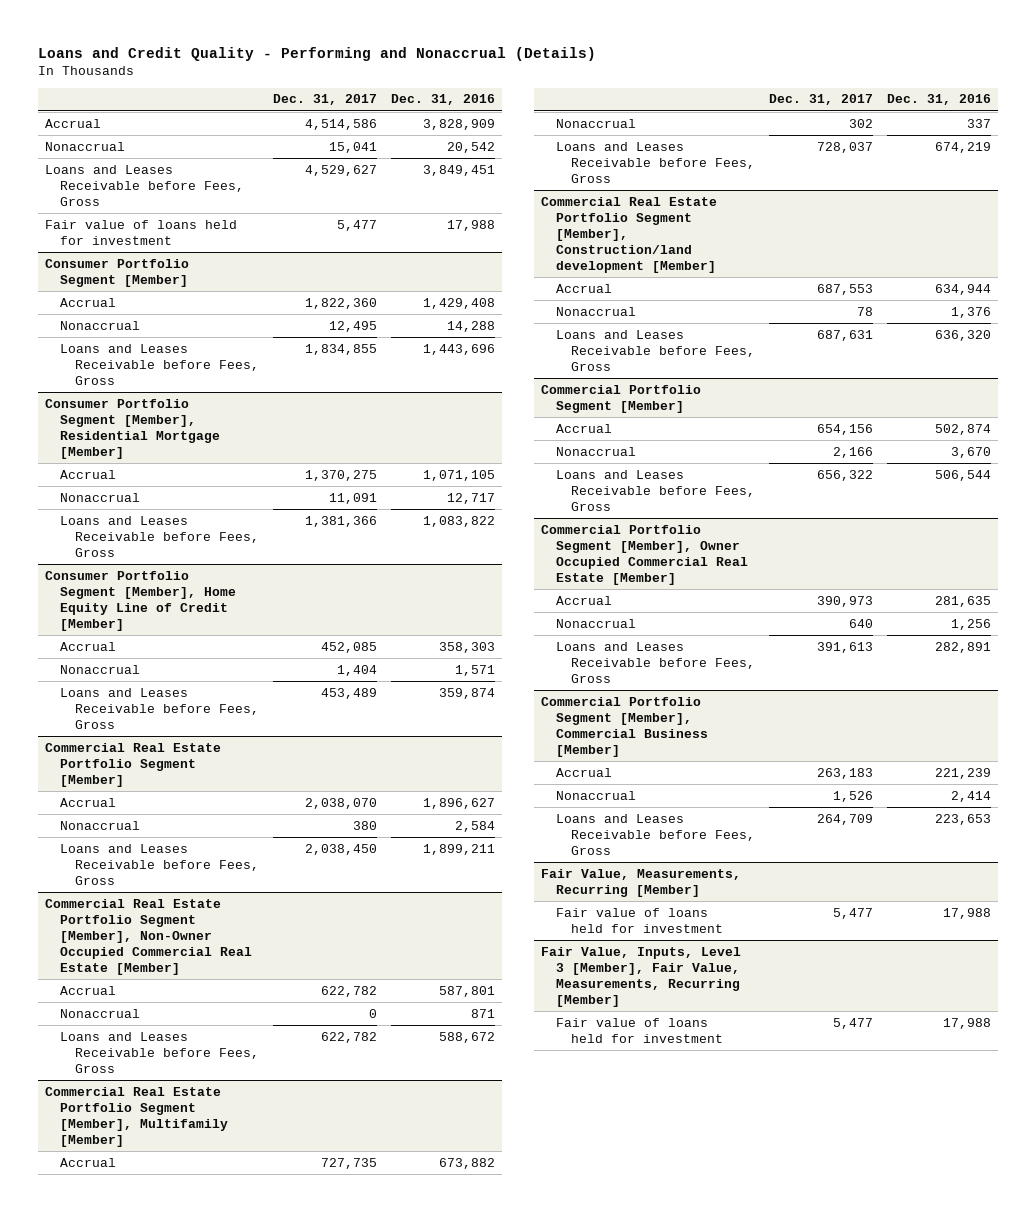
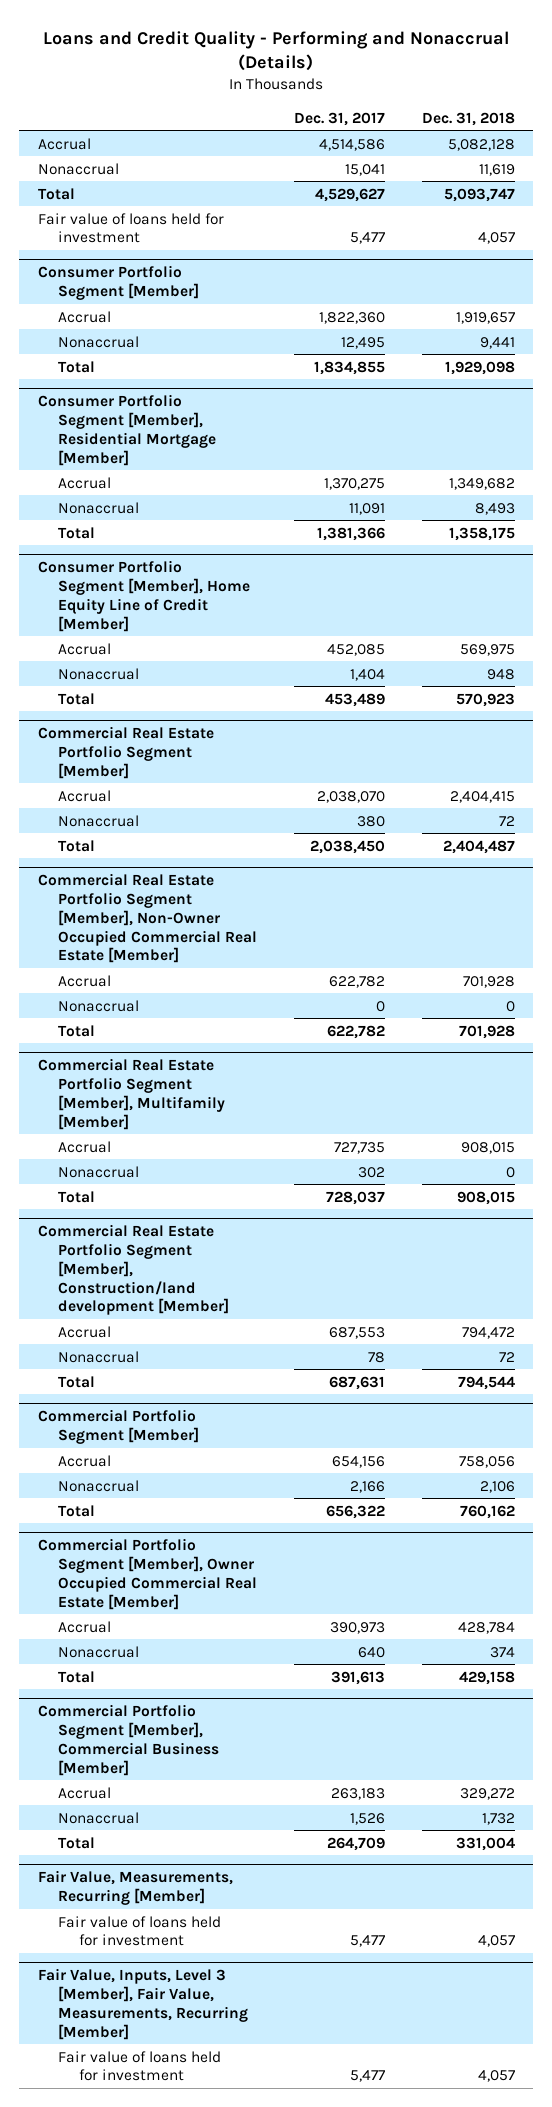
- | Dec. 31, 2017 | Dec. 31, 2016
+ | Dec. 31, 2017 | Dec. 31, 2018
- Loans and Leases Receivable before Fees, Gross | 4,529,627 | 3,849,451
+ Total | 4,529,627 | 5,093,747
@ Consumer Portfolio Segment [Member]
- Loans and Leases Receivable before Fees, Gross | 1,834,855 | 1,443,696
+ Total | 1,834,855 | 1,929,098
@ Consumer Portfolio Segment [Member], Residential Mortgage [Member]
- Loans and Leases Receivable before Fees, Gross | 1,381,366 | 1,083,822
+ Total | 1,381,366 | 1,358,175
@ Consumer Portfolio Segment [Member], Home Equity Line of Credit [Member]
- Loans and Leases Receivable before Fees, Gross | 453,489 | 359,874
+ Total | 453,489 | 570,923
@ Commercial Real Estate Portfolio Segment [Member]
- Loans and Leases Receivable before Fees, Gross | 2,038,450 | 1,899,211
+ Total | 2,038,450 | 2,404,487
@ Commercial Real Estate Portfolio Segment [Member], Non-Owner Occupied Commercial Real Estate [Member]
- Loans and Leases Receivable before Fees, Gross | 622,782 | 588,672
+ Total | 622,782 | 701,928
@ Commercial Real Estate Portfolio Segment [Member], Multifamily [Member]
- Loans and Leases Receivable before Fees, Gross | 728,037 | 674,219
+ Total | 728,037 | 908,015
@ Commercial Real Estate Portfolio Segment [Member], Construction/land development [Member]
- Loans and Leases Receivable before Fees, Gross | 687,631 | 636,320
+ Total | 687,631 | 794,544
@ Commercial Portfolio Segment [Member]
- Loans and Leases Receivable before Fees, Gross | 656,322 | 506,544
+ Total | 656,322 | 760,162
@ Commercial Portfolio Segment [Member], Owner Occupied Commercial Real Estate [Member]
- Loans and Leases Receivable before Fees, Gross | 391,613 | 282,891
+ Total | 391,613 | 429,158
@ Commercial Portfolio Segment [Member], Commercial Business [Member]
- Loans and Leases Receivable before Fees, Gross | 264,709 | 223,653
+ Total | 264,709 | 331,004

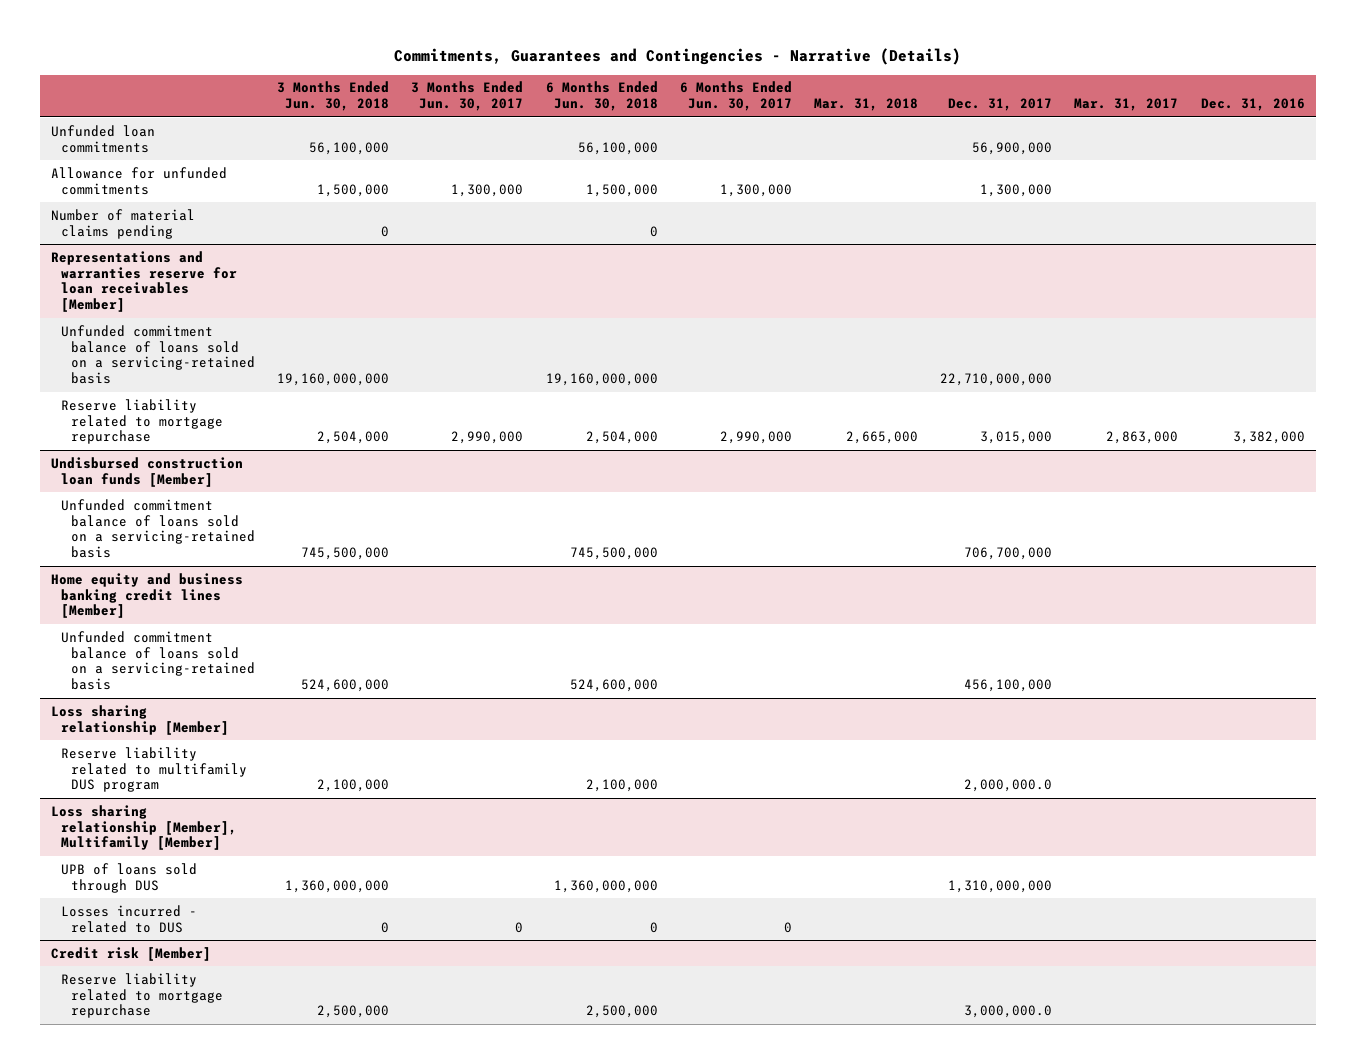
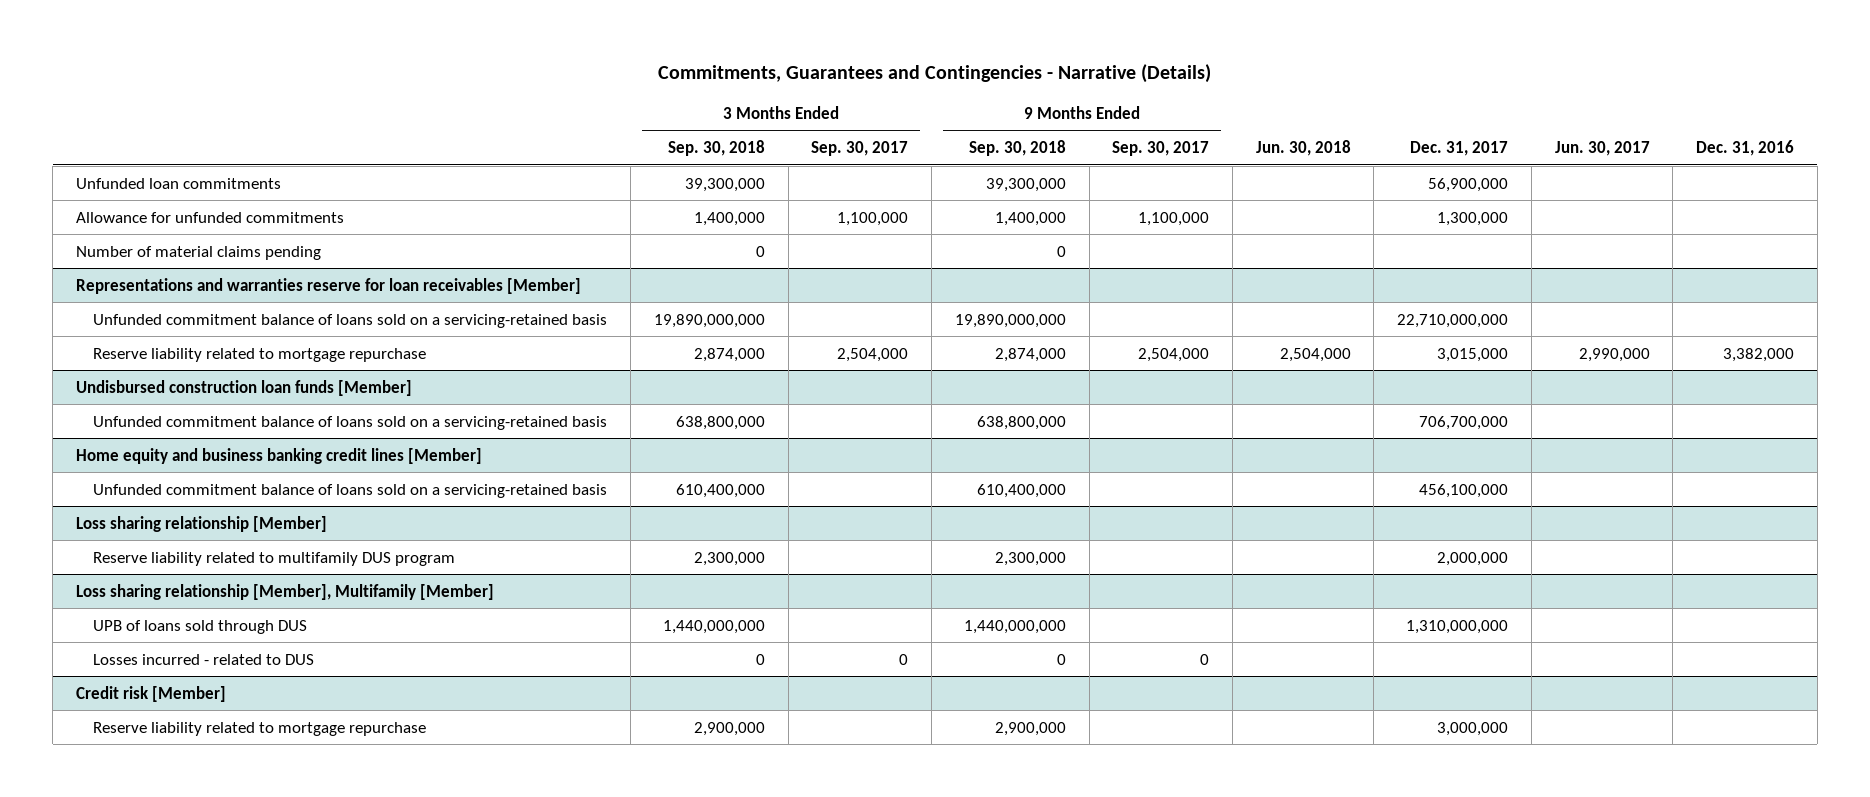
- | 3 Months Ended Jun. 30, 2018 | 3 Months Ended Jun. 30, 2017 | 6 Months Ended Jun. 30, 2018 | 6 Months Ended Jun. 30, 2017 | Mar. 31, 2018 | Dec. 31, 2017 | Mar. 31, 2017 | Dec. 31, 2016
+ | 3 Months Ended Sep. 30, 2018 | 3 Months Ended Sep. 30, 2017 | 9 Months Ended Sep. 30, 2018 | 9 Months Ended Sep. 30, 2017 | Jun. 30, 2018 | Dec. 31, 2017 | Jun. 30, 2017 | Dec. 31, 2016
@ Loss sharing relationship [Member]
- Reserve liability related to multifamily DUS program | 2,100,000 | | 2,100,000 | | | 2,000,000.0 | |
+ Reserve liability related to multifamily DUS program | 2,300,000 | | 2,300,000 | | | 2,000,000 | |
@ Credit risk [Member]
- Reserve liability related to mortgage repurchase | 2,500,000 | | 2,500,000 | | | 3,000,000.0 | |
+ Reserve liability related to mortgage repurchase | 2,900,000 | | 2,900,000 | | | 3,000,000 | |

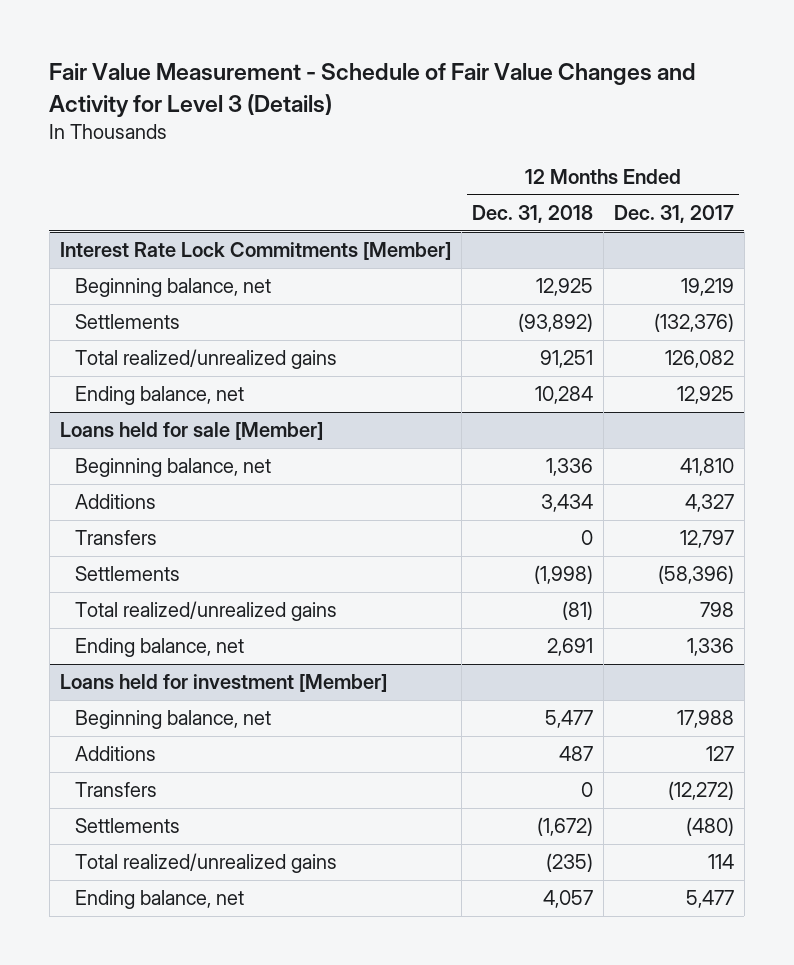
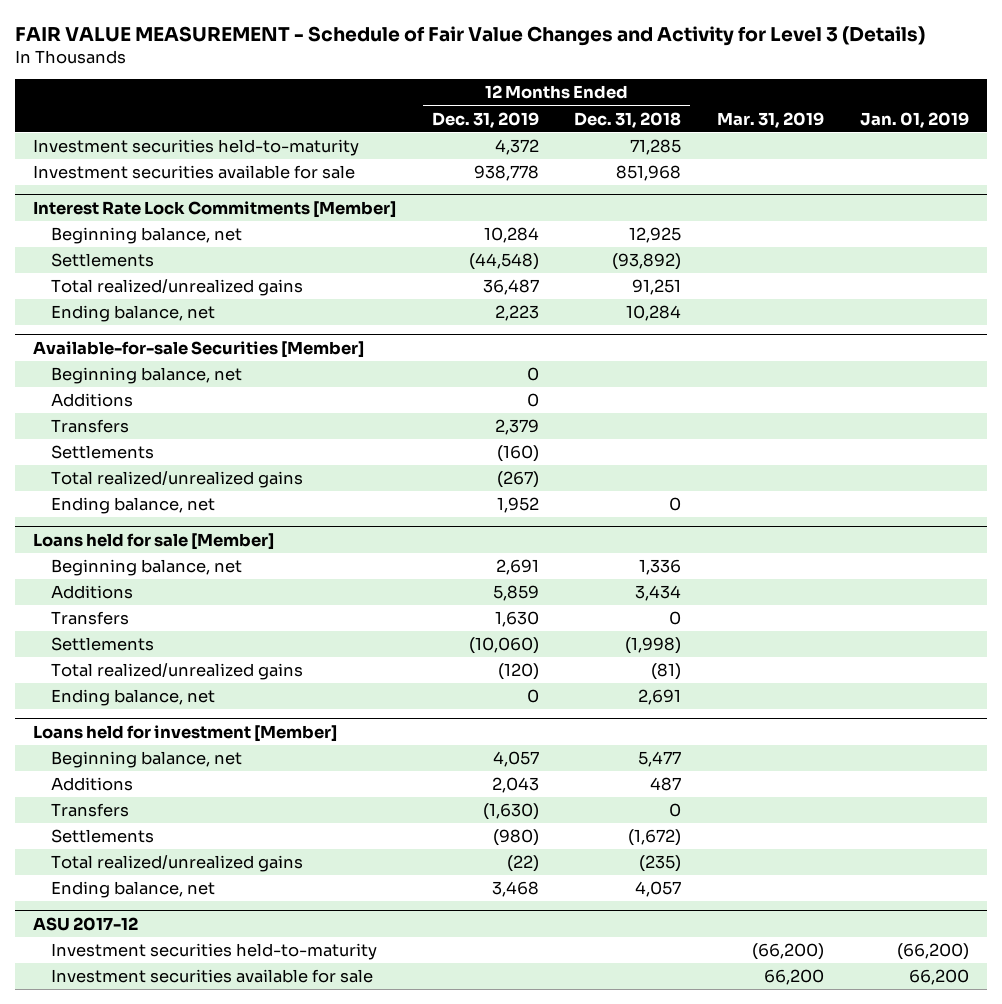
- Fair Value Measurement - Schedule of Fair Value Changes and Activity for Level 3 (Details)
+ FAIR VALUE MEASUREMENT - Schedule of Fair Value Changes and Activity for Level 3 (Details)
- | 12 Months Ended Dec. 31, 2018 | 12 Months Ended Dec. 31, 2017
+ | 12 Months Ended Dec. 31, 2019 | 12 Months Ended Dec. 31, 2018 | Mar. 31, 2019 | Jan. 01, 2019
+ Investment securities held-to-maturity | 4,372 | 71,285 | |
+ Investment securities available for sale | 938,778 | 851,968 | |
+ Available-for-sale Securities [Member]
+ Beginning balance, net | 0 | | |
+ Additions | 0 | | |
+ Transfers | 2,379 | | |
+ Settlements | (160) | | |
+ Total realized/unrealized gains | (267) | | |
+ Ending balance, net | 1,952 | 0 | |
+ ASU 2017-12
+ Investment securities held-to-maturity | | | (66,200) | (66,200)
+ Investment securities available for sale | | | 66,200 | 66,200

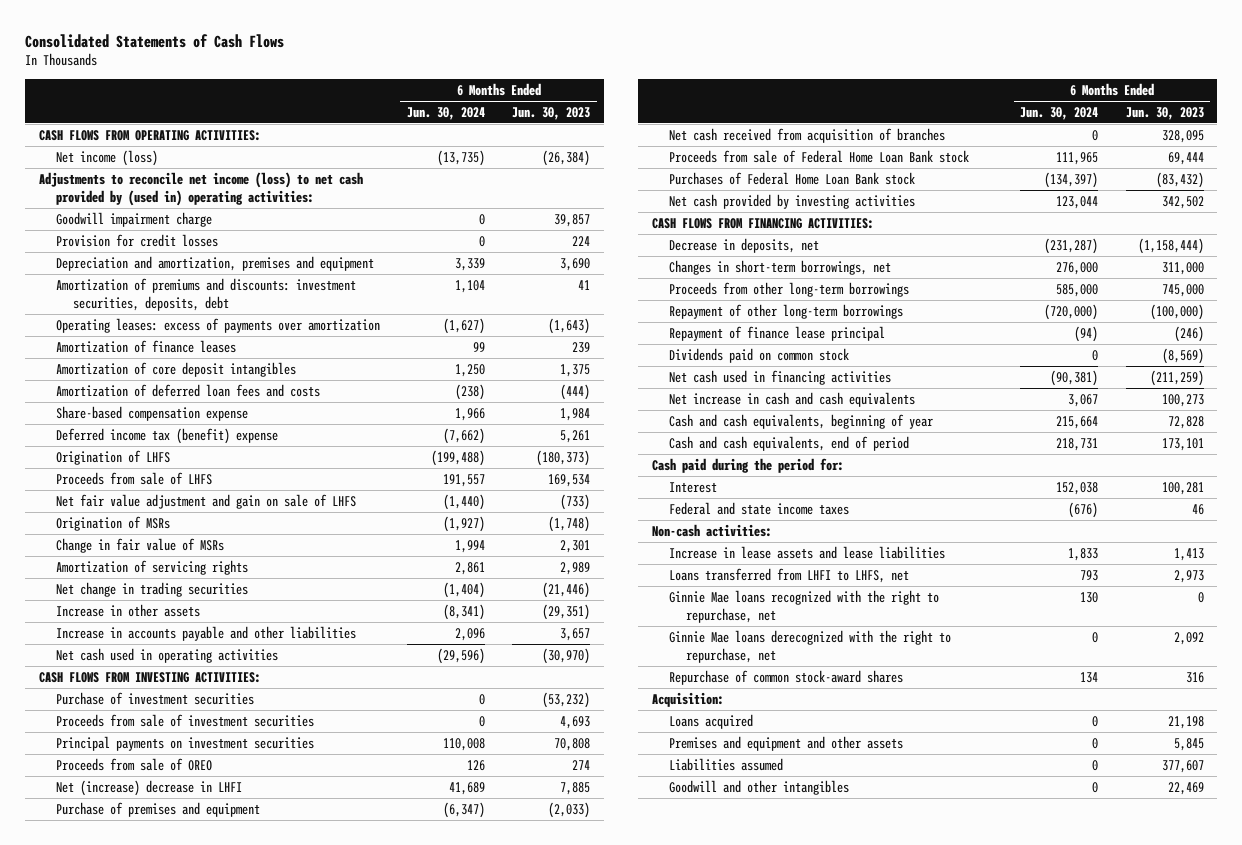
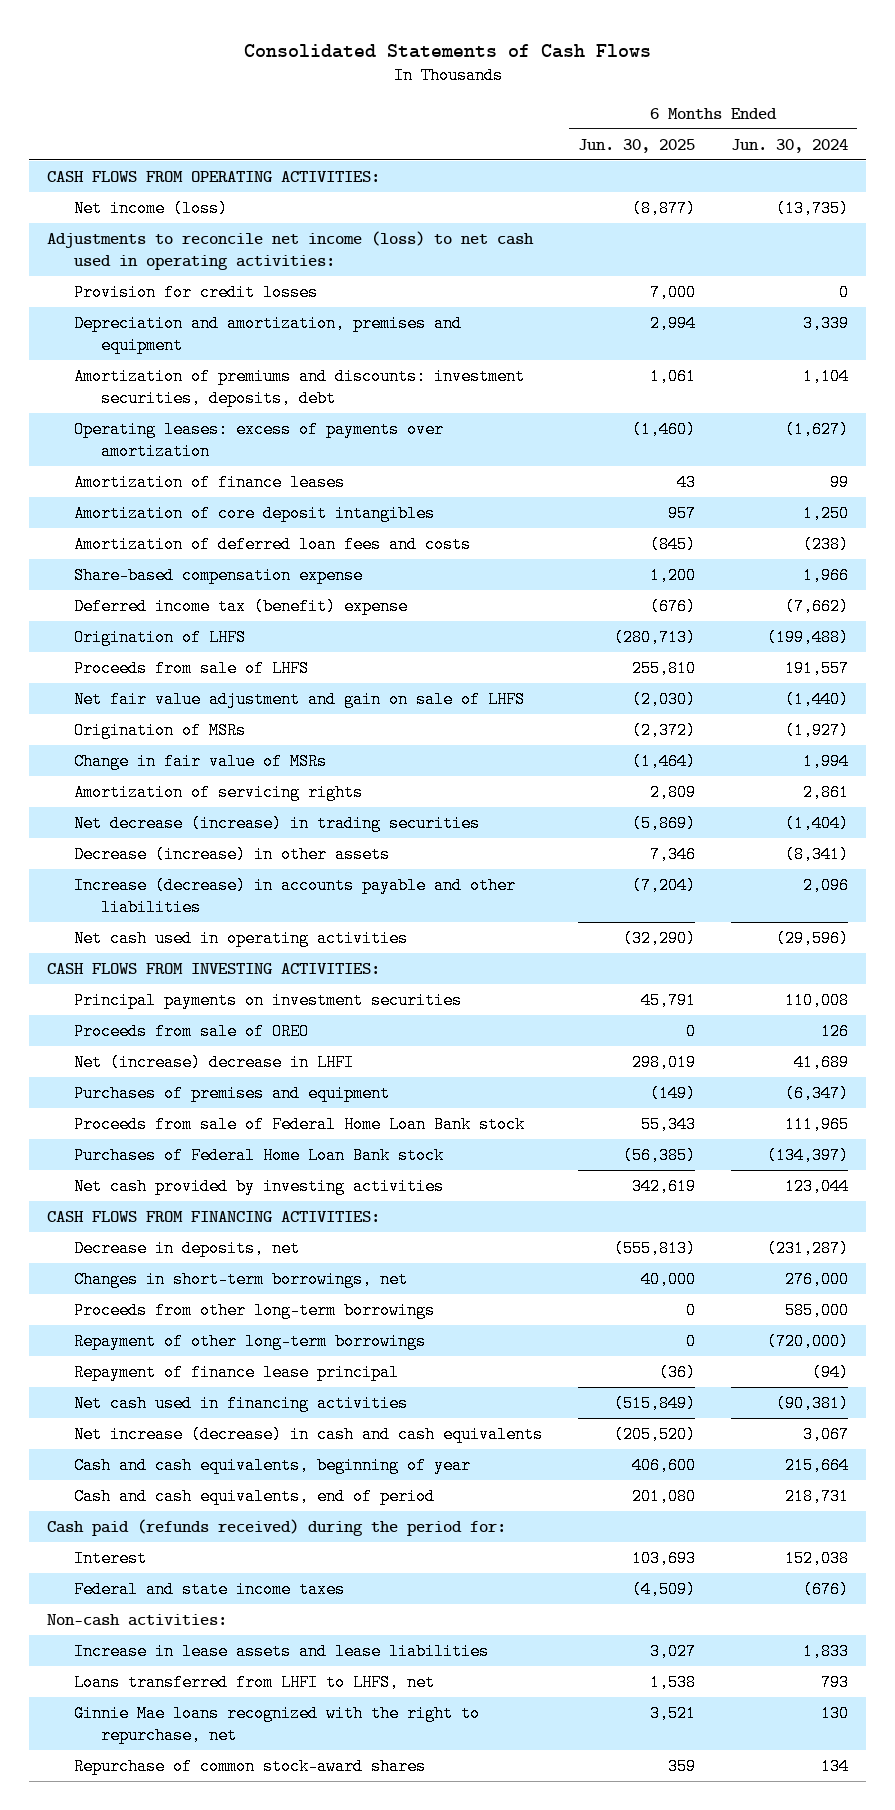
- | 6 Months Ended Jun. 30, 2024 | 6 Months Ended Jun. 30, 2023
+ | 6 Months Ended Jun. 30, 2025 | 6 Months Ended Jun. 30, 2024
- Adjustments to reconcile net income (loss) to net cash provided by (used in) operating activities:
- Goodwill impairment charge | 0 | 39,857
+ Adjustments to reconcile net income (loss) to net cash used in operating activities:
- Net change in trading securities | (1,404) | (21,446)
- Increase in other assets | (8,341) | (29,351)
- Increase in accounts payable and other liabilities | 2,096 | 3,657
+ Net decrease (increase) in trading securities | (5,869) | (1,404)
+ Decrease (increase) in other assets | 7,346 | (8,341)
+ Increase (decrease) in accounts payable and other liabilities | (7,204) | 2,096
- Purchase of investment securities | 0 | (53,232)
- Proceeds from sale of investment securities | 0 | 4,693
- Purchase of premises and equipment | (6,347) | (2,033)
- Net cash received from acquisition of branches | 0 | 328,095
+ Purchases of premises and equipment | (149) | (6,347)
- Dividends paid on common stock | 0 | (8,569)
- Net increase in cash and cash equivalents | 3,067 | 100,273
+ Net increase (decrease) in cash and cash equivalents | (205,520) | 3,067
- Cash paid during the period for:
+ Cash paid (refunds received) during the period for:
- Ginnie Mae loans derecognized with the right to repurchase, net | 0 | 2,092
- Acquisition:
- Loans acquired | 0 | 21,198
- Premises and equipment and other assets | 0 | 5,845
- Liabilities assumed | 0 | 377,607
- Goodwill and other intangibles | 0 | 22,469

